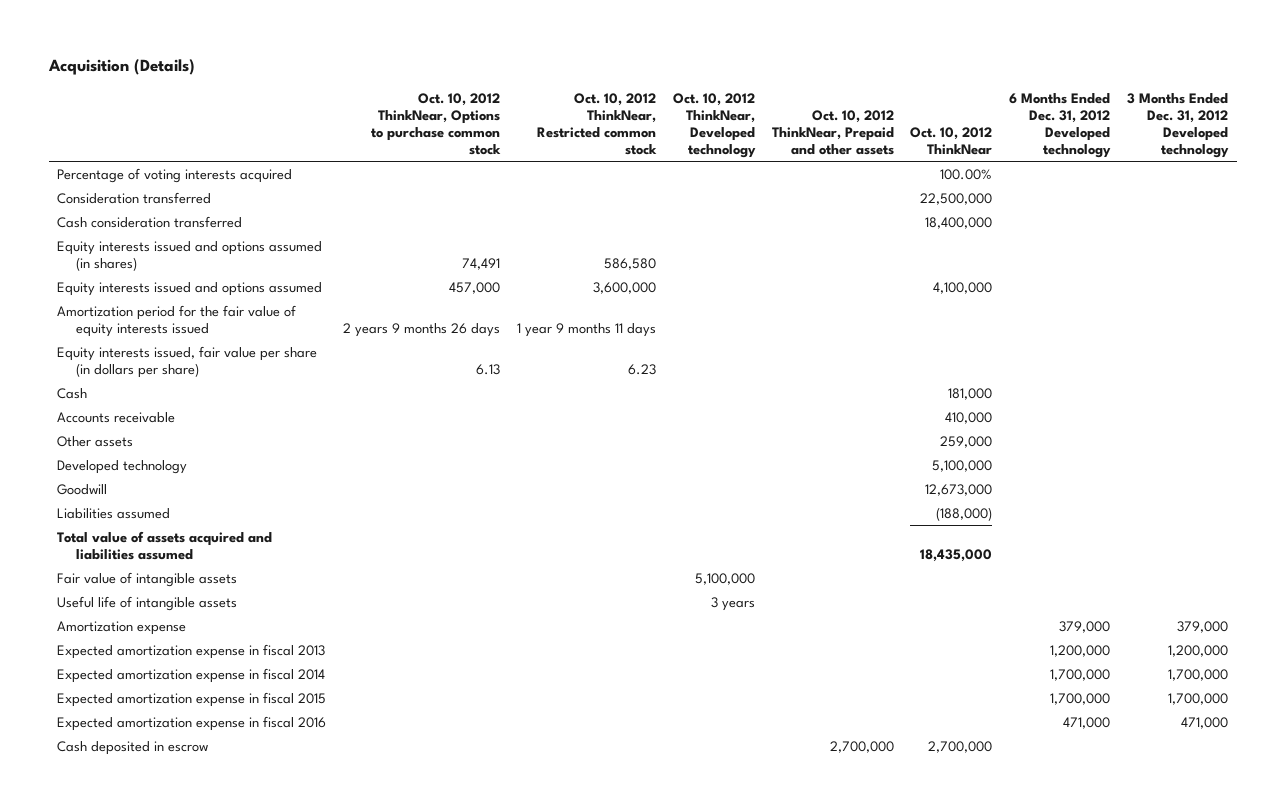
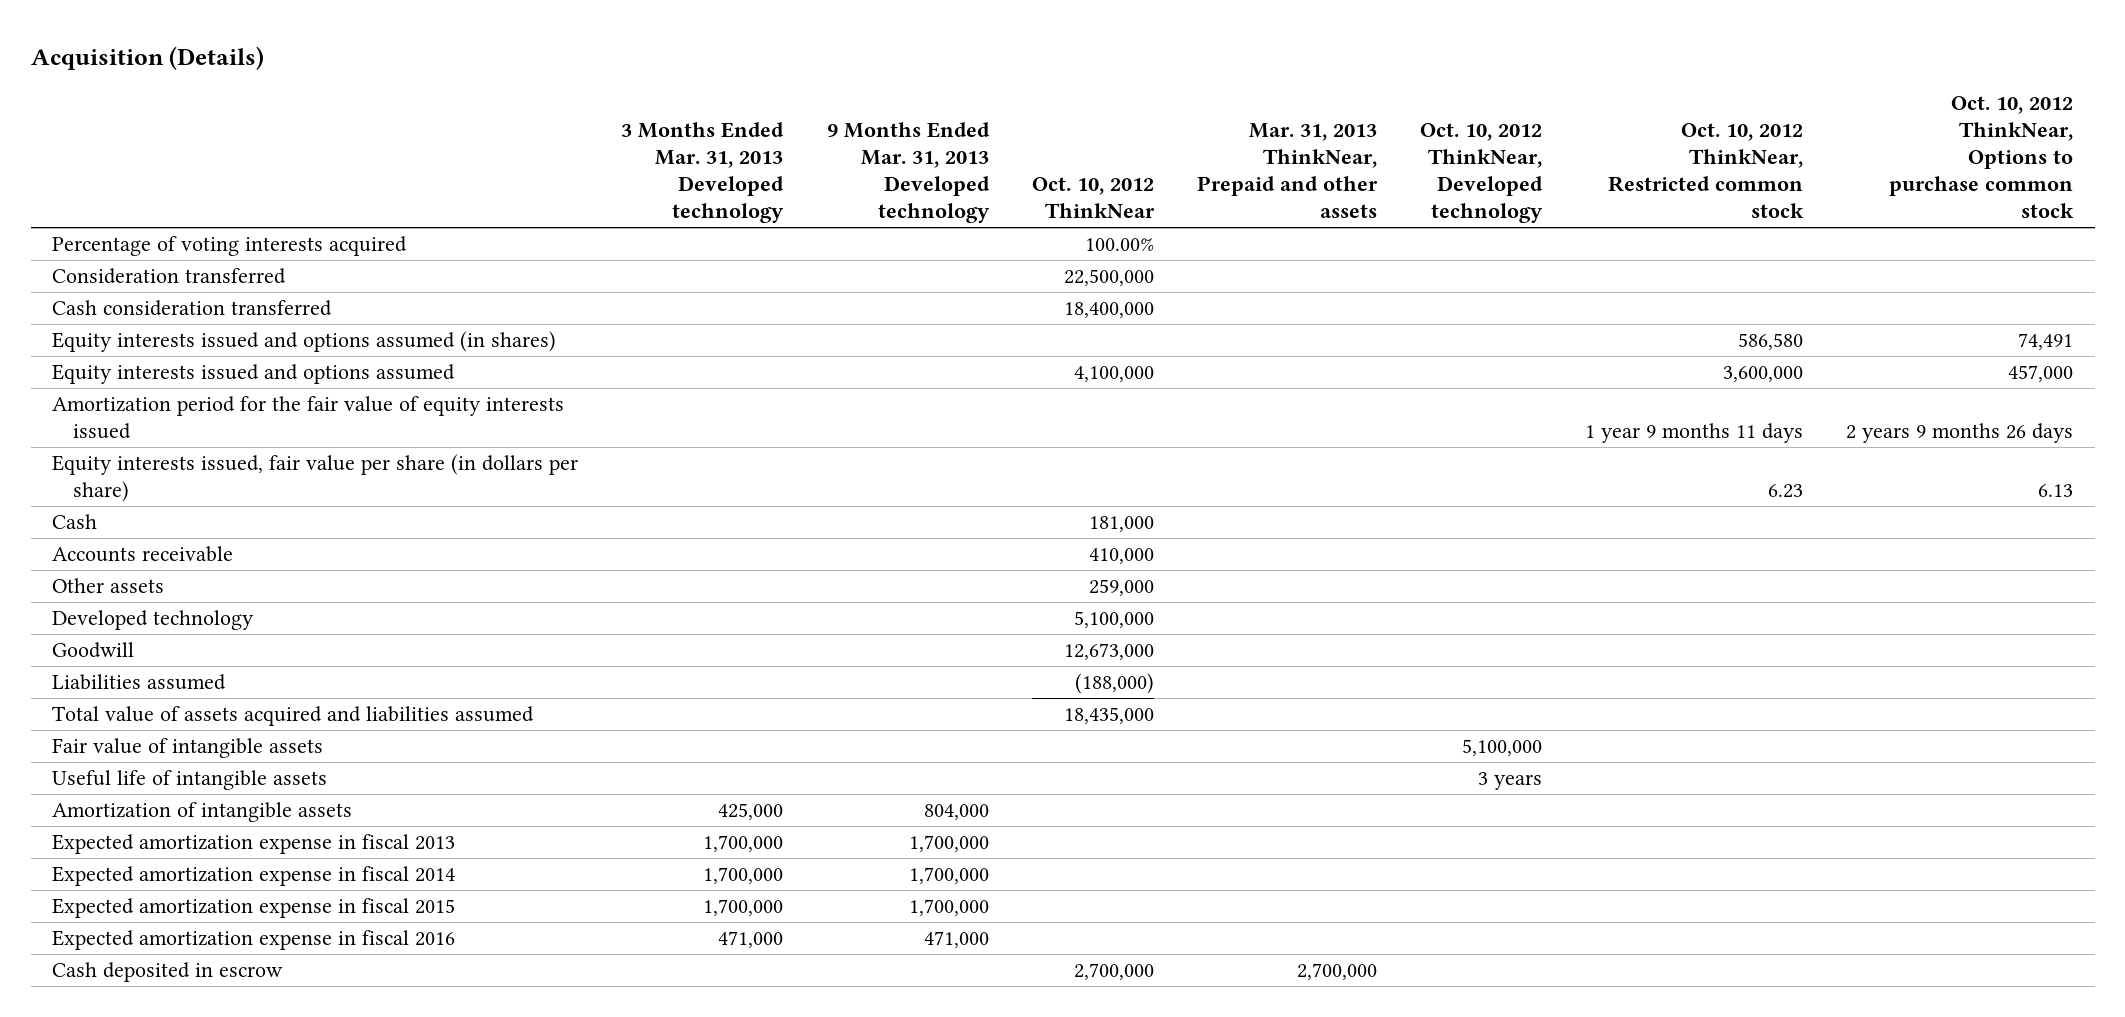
- | Oct. 10, 2012 ThinkNear, Options to purchase common stock | Oct. 10, 2012 ThinkNear, Restricted common stock | Oct. 10, 2012 ThinkNear, Developed technology | Oct. 10, 2012 ThinkNear, Prepaid and other assets | Oct. 10, 2012 ThinkNear | 6 Months Ended Dec. 31, 2012 Developed technology | 3 Months Ended Dec. 31, 2012 Developed technology
+ | 3 Months Ended Mar. 31, 2013 Developed technology | 9 Months Ended Mar. 31, 2013 Developed technology | Oct. 10, 2012 ThinkNear | Mar. 31, 2013 ThinkNear, Prepaid and other assets | Oct. 10, 2012 ThinkNear, Developed technology | Oct. 10, 2012 ThinkNear, Restricted common stock | Oct. 10, 2012 ThinkNear, Options to purchase common stock
- Amortization expense | | | | | | 379,000 | 379,000
+ Amortization of intangible assets | 425,000 | 804,000 | | | | |

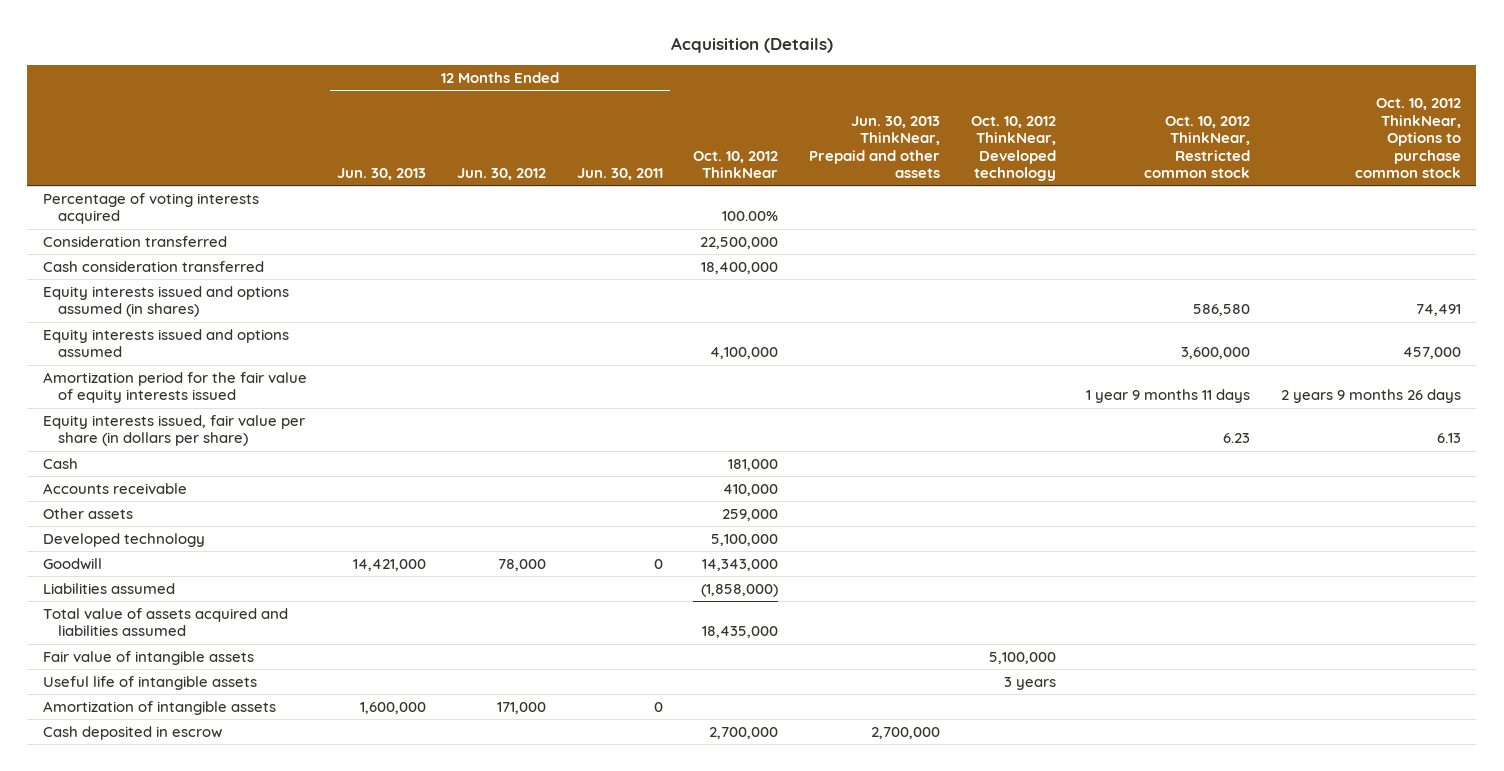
- | 3 Months Ended Mar. 31, 2013 Developed technology | 9 Months Ended Mar. 31, 2013 Developed technology | Oct. 10, 2012 ThinkNear | Mar. 31, 2013 ThinkNear, Prepaid and other assets | Oct. 10, 2012 ThinkNear, Developed technology | Oct. 10, 2012 ThinkNear, Restricted common stock | Oct. 10, 2012 ThinkNear, Options to purchase common stock
+ | 12 Months Ended Jun. 30, 2013 | 12 Months Ended Jun. 30, 2012 | 12 Months Ended Jun. 30, 2011 | Oct. 10, 2012 ThinkNear | Jun. 30, 2013 ThinkNear, Prepaid and other assets | Oct. 10, 2012 ThinkNear, Developed technology | Oct. 10, 2012 ThinkNear, Restricted common stock | Oct. 10, 2012 ThinkNear, Options to purchase common stock
- Goodwill | | | 12,673,000 | | | |
- Liabilities assumed | | | (188,000) | | | |
+ Goodwill | 14,421,000 | 78,000 | 0 | 14,343,000 | | | |
+ Liabilities assumed | | | | (1,858,000) | | | |
- Expected amortization expense in fiscal 2013 | 1,700,000 | 1,700,000 | | | | |
- Expected amortization expense in fiscal 2014 | 1,700,000 | 1,700,000 | | | | |
- Expected amortization expense in fiscal 2015 | 1,700,000 | 1,700,000 | | | | |
- Expected amortization expense in fiscal 2016 | 471,000 | 471,000 | | | | |

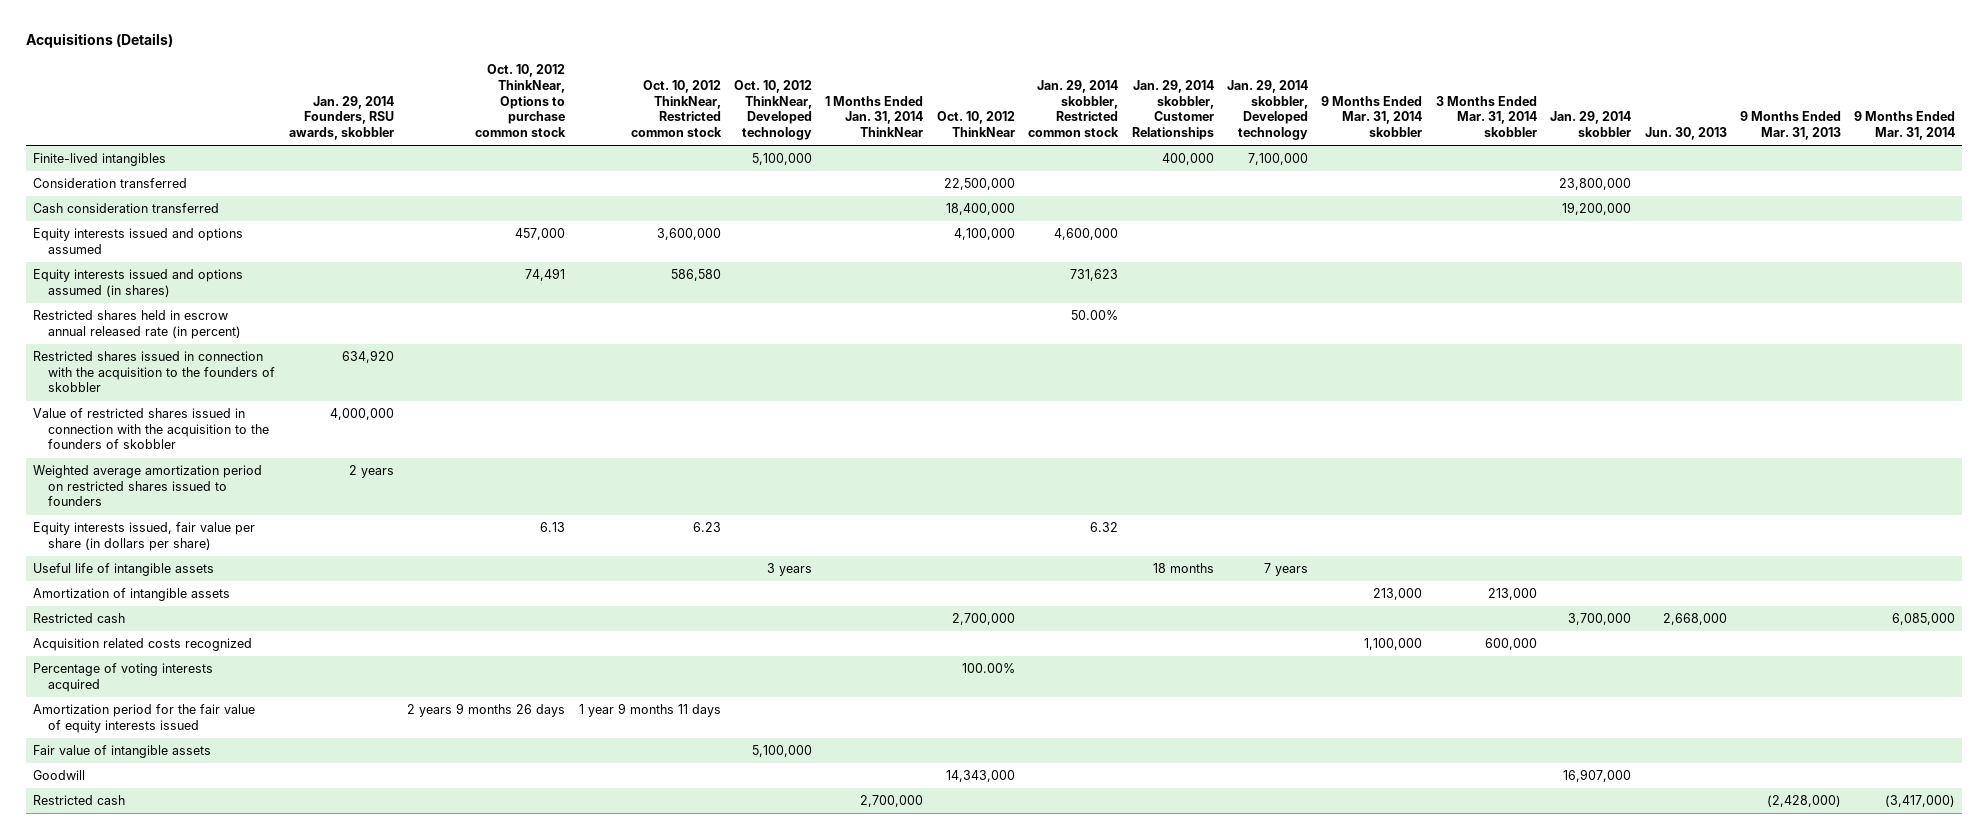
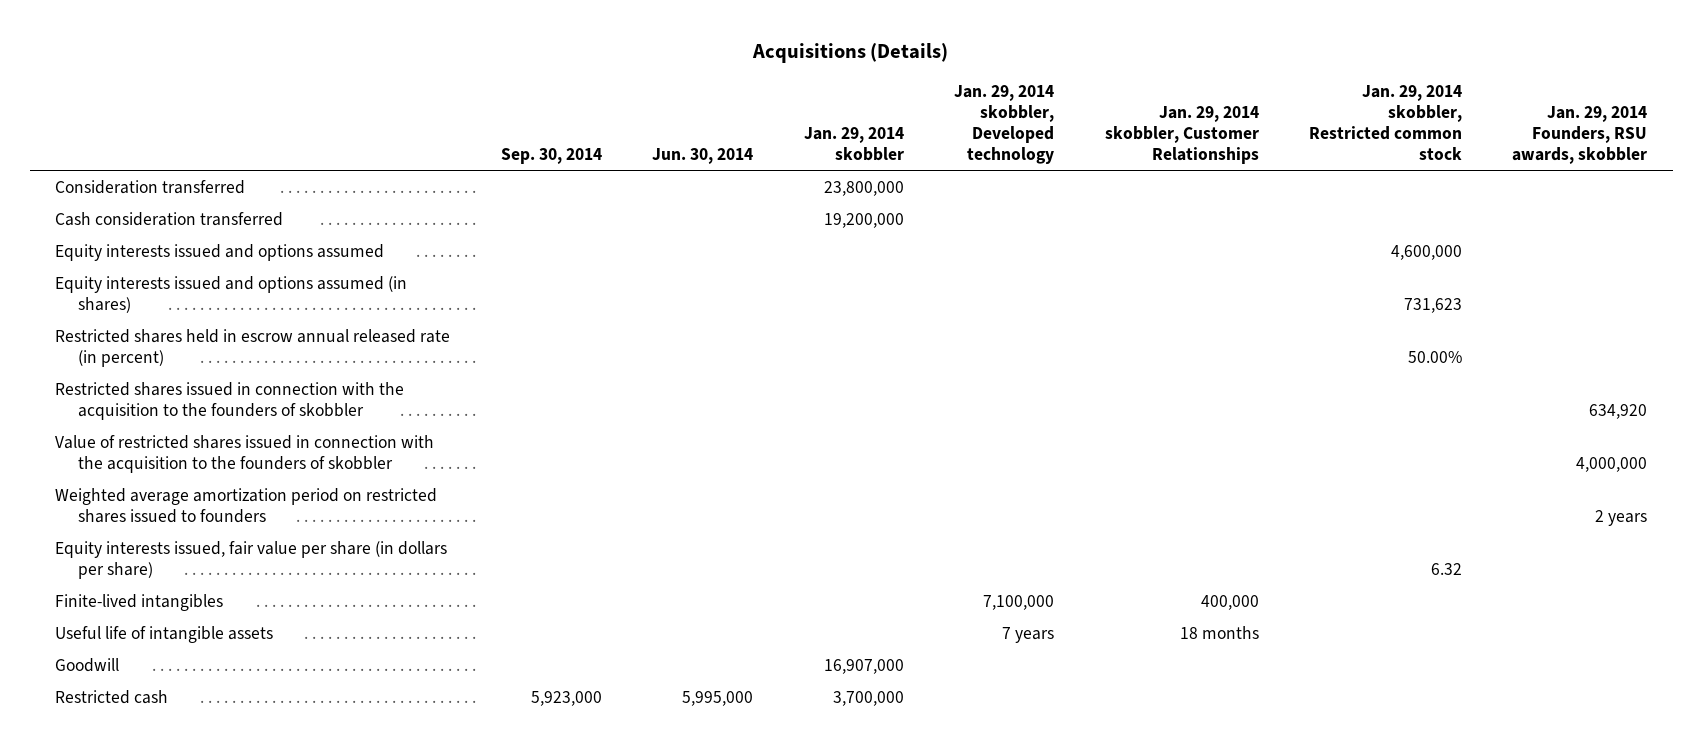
- | Jan. 29, 2014 Founders, RSU awards, skobbler | Oct. 10, 2012 ThinkNear, Options to purchase common stock | Oct. 10, 2012 ThinkNear, Restricted common stock | Oct. 10, 2012 ThinkNear, Developed technology | 1 Months Ended Jan. 31, 2014 ThinkNear | Oct. 10, 2012 ThinkNear | Jan. 29, 2014 skobbler, Restricted common stock | Jan. 29, 2014 skobbler, Customer Relationships | Jan. 29, 2014 skobbler, Developed technology | 9 Months Ended Mar. 31, 2014 skobbler | 3 Months Ended Mar. 31, 2014 skobbler | Jan. 29, 2014 skobbler | Jun. 30, 2013 | 9 Months Ended Mar. 31, 2013 | 9 Months Ended Mar. 31, 2014
+ | Sep. 30, 2014 | Jun. 30, 2014 | Jan. 29, 2014 skobbler | Jan. 29, 2014 skobbler, Developed technology | Jan. 29, 2014 skobbler, Customer Relationships | Jan. 29, 2014 skobbler, Restricted common stock | Jan. 29, 2014 Founders, RSU awards, skobbler
moved down: Finite-lived intangibles | | | | 7,100,000 | 400,000 | |
- Amortization of intangible assets | | | | | | | | | | 213,000 | 213,000 | | | |
- Acquisition related costs recognized | | | | | | | | | | 1,100,000 | 600,000 | | | |
- Percentage of voting interests acquired | | | | | | 100.00% | | | | | | | | |
- Amortization period for the fair value of equity interests issued | | 2 years 9 months 26 days | 1 year 9 months 11 days | | | | | | | | | | | |
- Fair value of intangible assets | | | | 5,100,000 | | | | | | | | | | |
- Restricted cash | | | | | 2,700,000 | | | | | | | | | (2,428,000) | (3,417,000)
moved down: Restricted cash | 5,923,000 | 5,995,000 | 3,700,000 | | | |

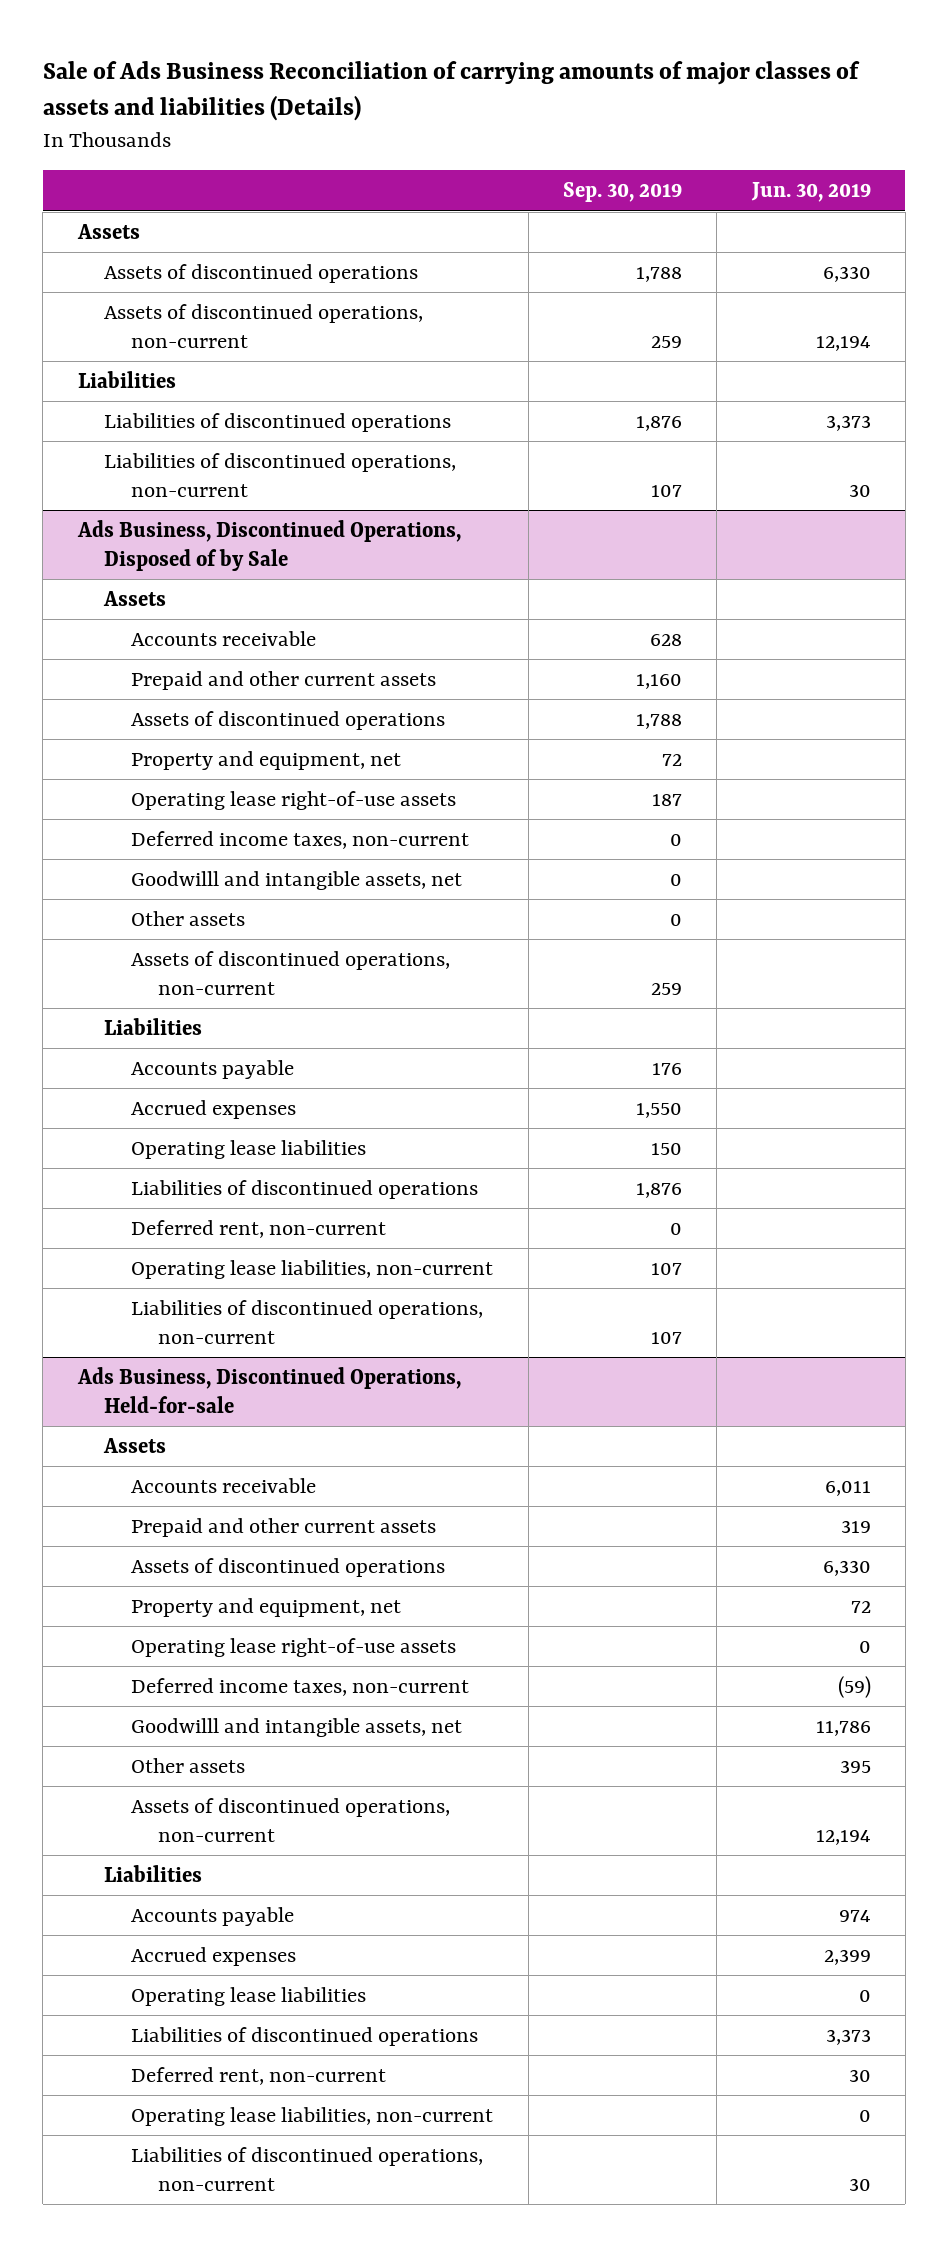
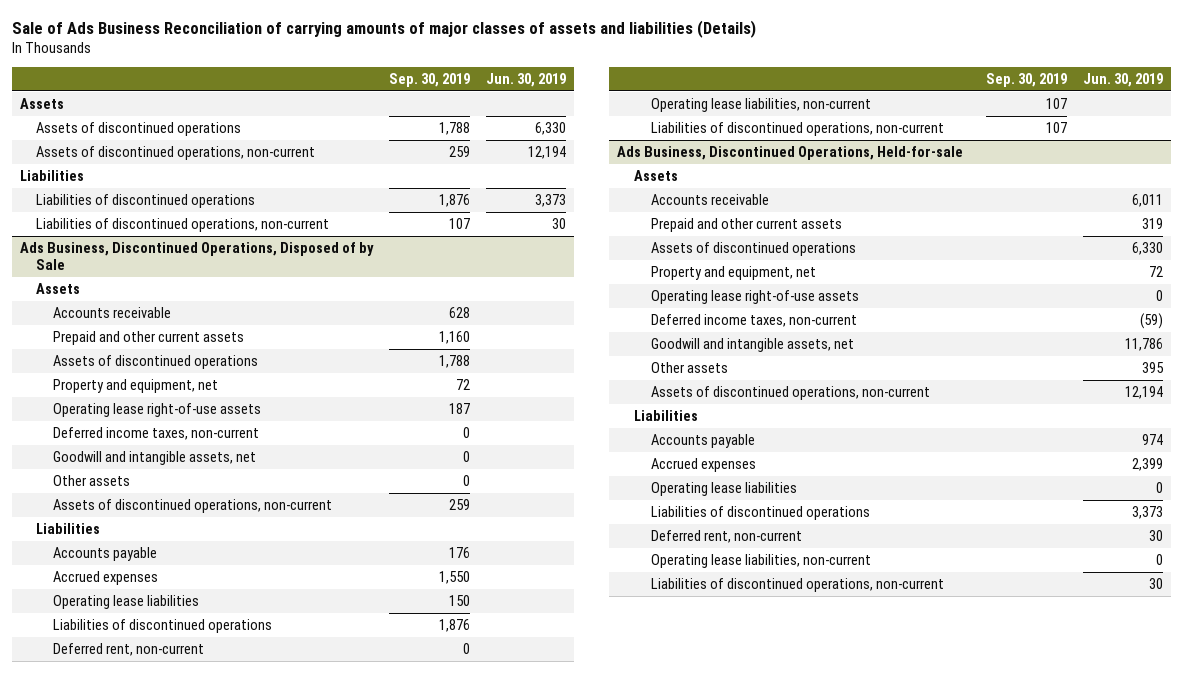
@ Ads Business, Discontinued Operations, Disposed of by Sale
- Goodwilll and intangible assets, net | 0 |
+ Goodwill and intangible assets, net | 0 |
@ Ads Business, Discontinued Operations, Held-for-sale
- Goodwilll and intangible assets, net | | 11,786
+ Goodwill and intangible assets, net | | 11,786

